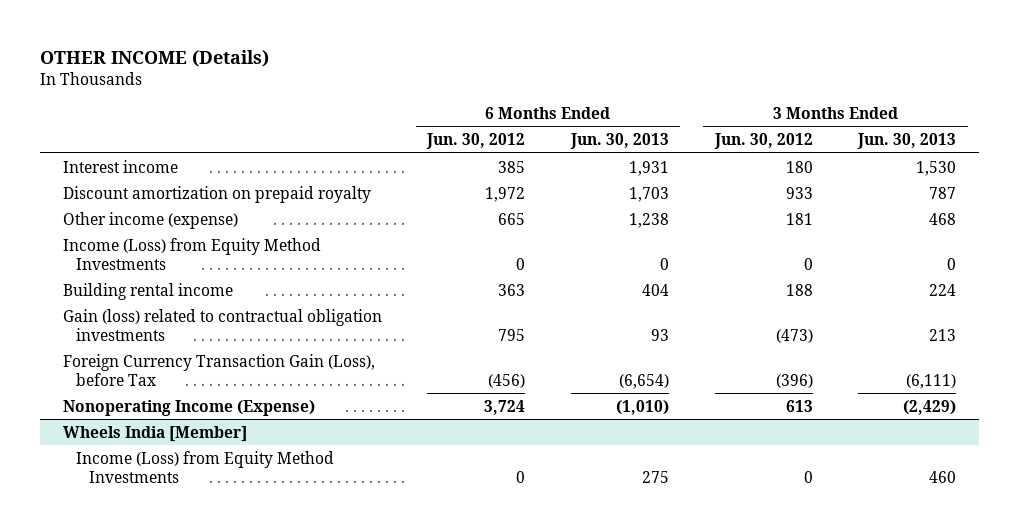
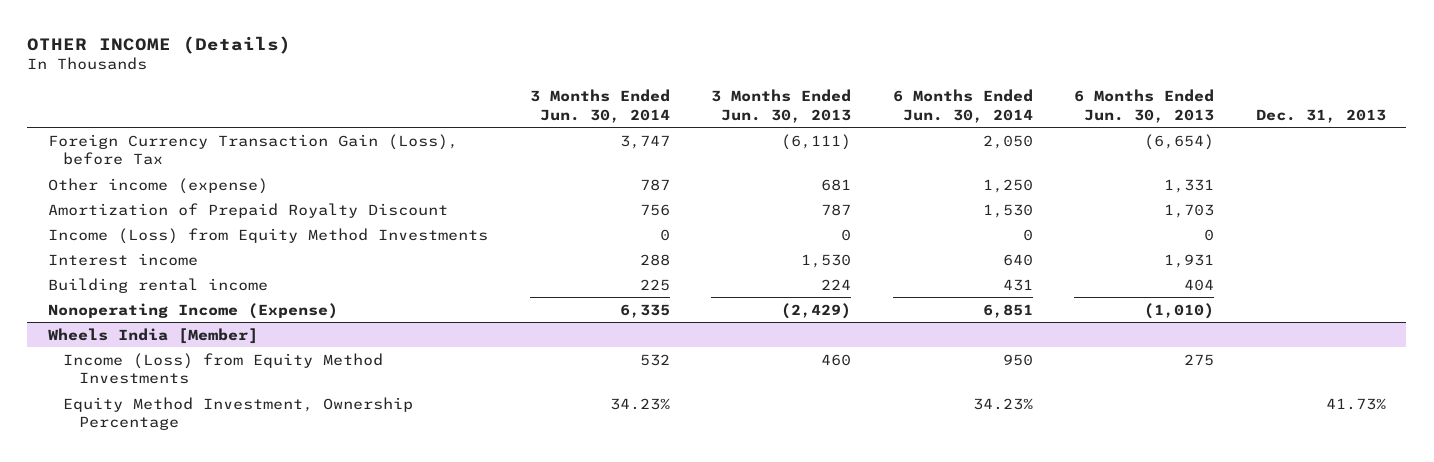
- | 6 Months Ended Jun. 30, 2012 | 6 Months Ended Jun. 30, 2013 | 3 Months Ended Jun. 30, 2012 | 3 Months Ended Jun. 30, 2013
+ | 3 Months Ended Jun. 30, 2014 | 3 Months Ended Jun. 30, 2013 | 6 Months Ended Jun. 30, 2014 | 6 Months Ended Jun. 30, 2013 | Dec. 31, 2013
- Discount amortization on prepaid royalty | 1,972 | 1,703 | 933 | 787
- Other income (expense) | 665 | 1,238 | 181 | 468
moved up: Foreign Currency Transaction Gain (Loss), before Tax | 3,747 | (6,111) | 2,050 | (6,654) |
+ Other income (expense) | 787 | 681 | 1,250 | 1,331 |
+ Amortization of Prepaid Royalty Discount | 756 | 787 | 1,530 | 1,703 |
moved down: Interest income | 288 | 1,530 | 640 | 1,931 |
- Gain (loss) related to contractual obligation investments | 795 | 93 | (473) | 213
@ Wheels India [Member]
+ Equity Method Investment, Ownership Percentage | 34.23% | | 34.23% | | 41.73%

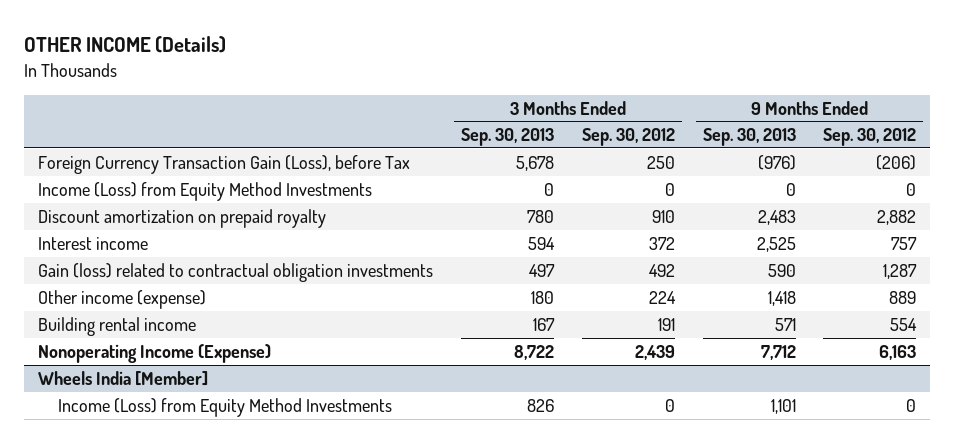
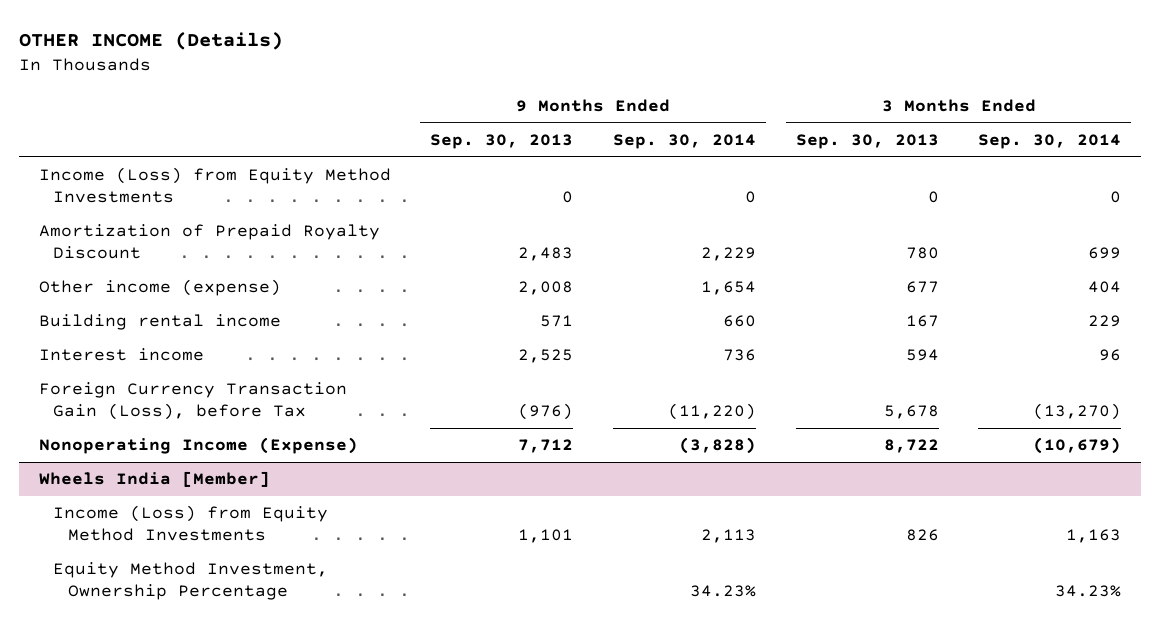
- | 3 Months Ended Sep. 30, 2013 | 3 Months Ended Sep. 30, 2012 | 9 Months Ended Sep. 30, 2013 | 9 Months Ended Sep. 30, 2012
+ | 9 Months Ended Sep. 30, 2013 | 9 Months Ended Sep. 30, 2014 | 3 Months Ended Sep. 30, 2013 | 3 Months Ended Sep. 30, 2014
- Discount amortization on prepaid royalty | 780 | 910 | 2,483 | 2,882
- Gain (loss) related to contractual obligation investments | 497 | 492 | 590 | 1,287
- Other income (expense) | 180 | 224 | 1,418 | 889
+ Amortization of Prepaid Royalty Discount | 2,483 | 2,229 | 780 | 699
+ Other income (expense) | 2,008 | 1,654 | 677 | 404
moved down: Interest income | 2,525 | 736 | 594 | 96
moved down: Foreign Currency Transaction Gain (Loss), before Tax | (976) | (11,220) | 5,678 | (13,270)
@ Wheels India [Member]
+ Equity Method Investment, Ownership Percentage | | 34.23% | | 34.23%

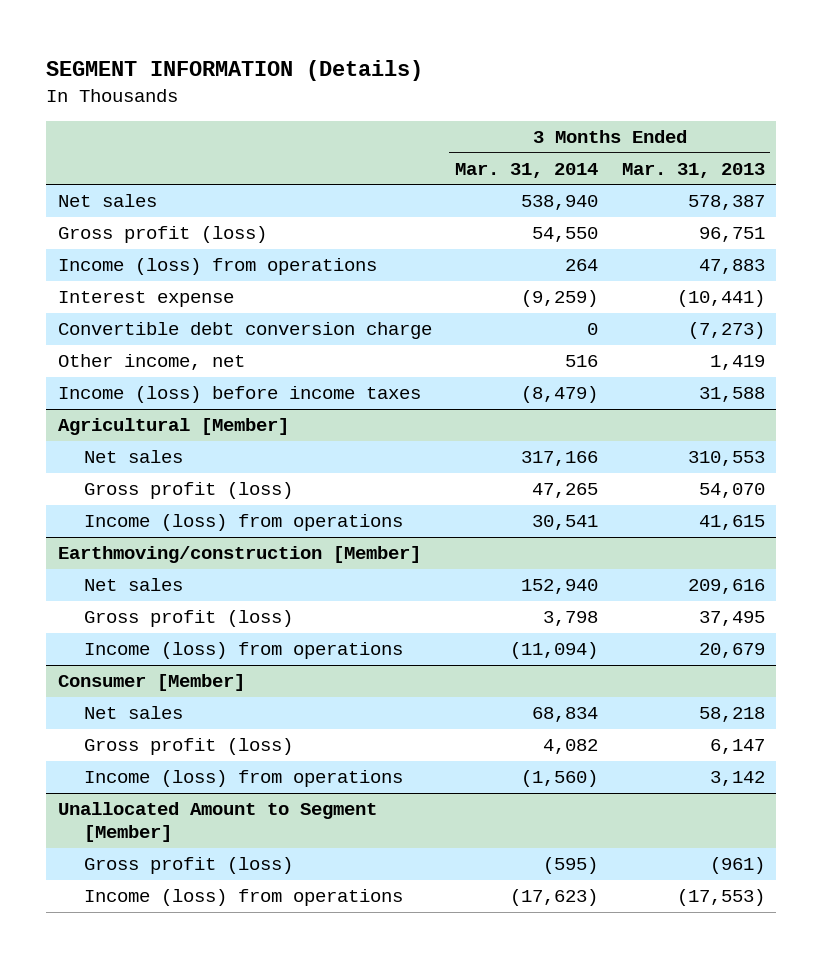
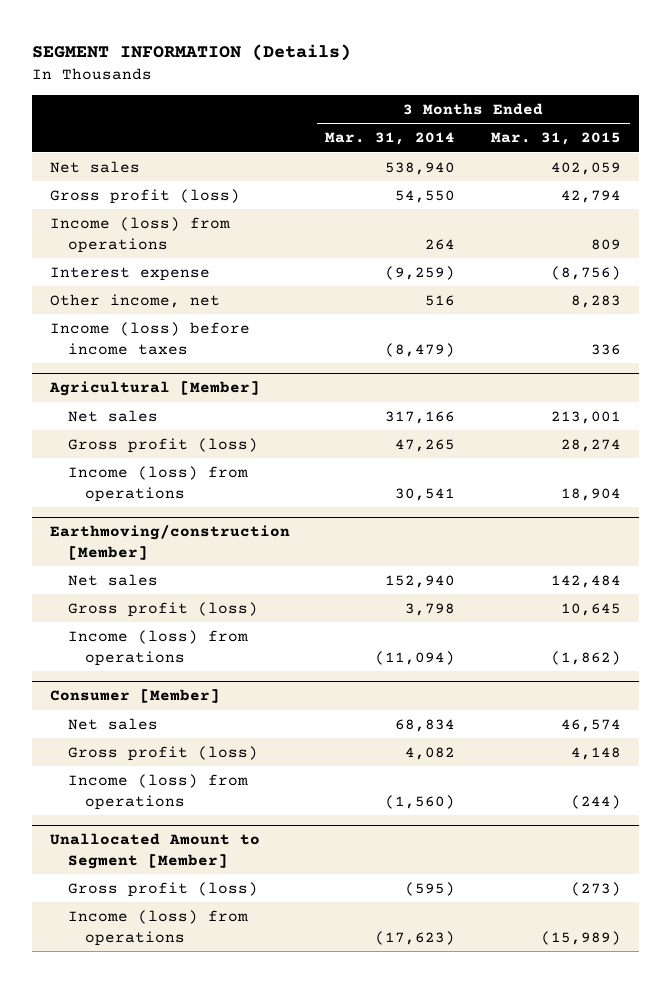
- | 3 Months Ended Mar. 31, 2014 | 3 Months Ended Mar. 31, 2013
+ | 3 Months Ended Mar. 31, 2014 | 3 Months Ended Mar. 31, 2015
- Convertible debt conversion charge | 0 | (7,273)

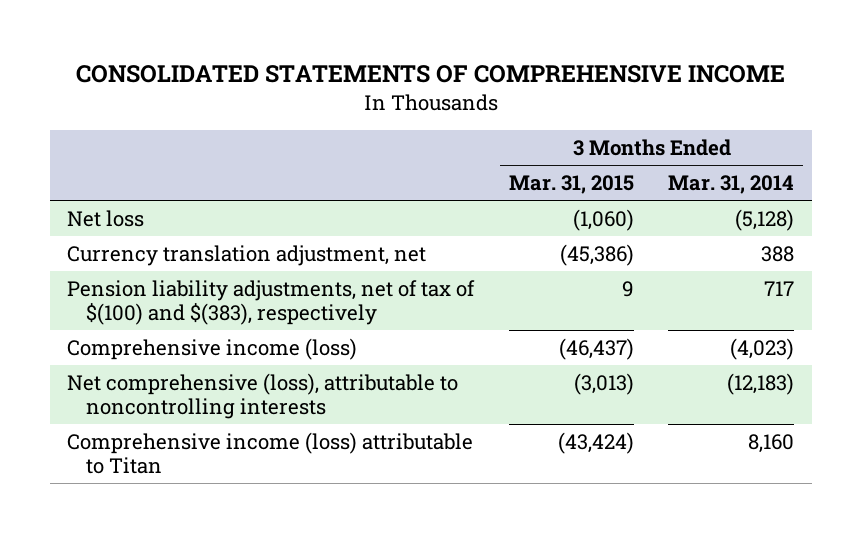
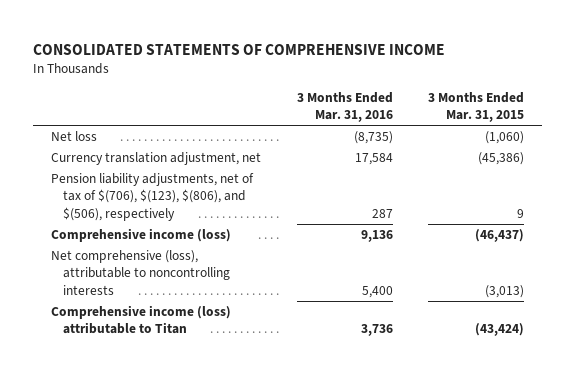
- | 3 Months Ended Mar. 31, 2015 | 3 Months Ended Mar. 31, 2014
+ | 3 Months Ended Mar. 31, 2016 | 3 Months Ended Mar. 31, 2015
- Pension liability adjustments, net of tax of $(100) and $(383), respectively | 9 | 717
+ Pension liability adjustments, net of tax of $(706), $(123), $(806), and $(506), respectively | 287 | 9

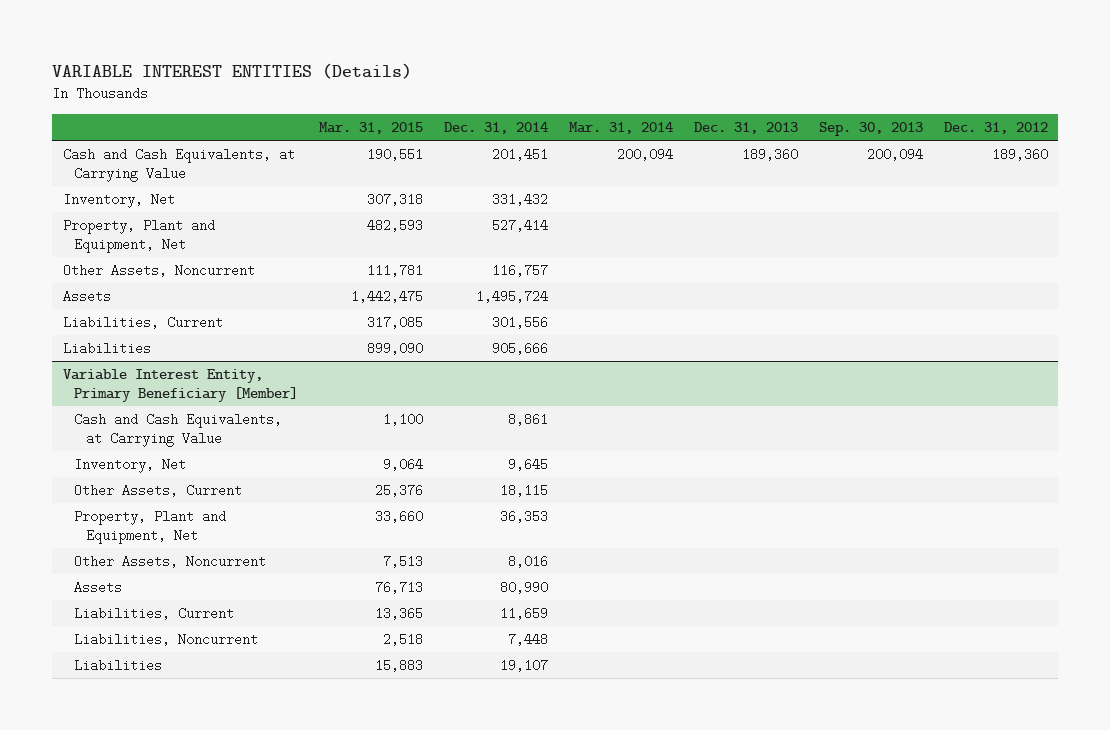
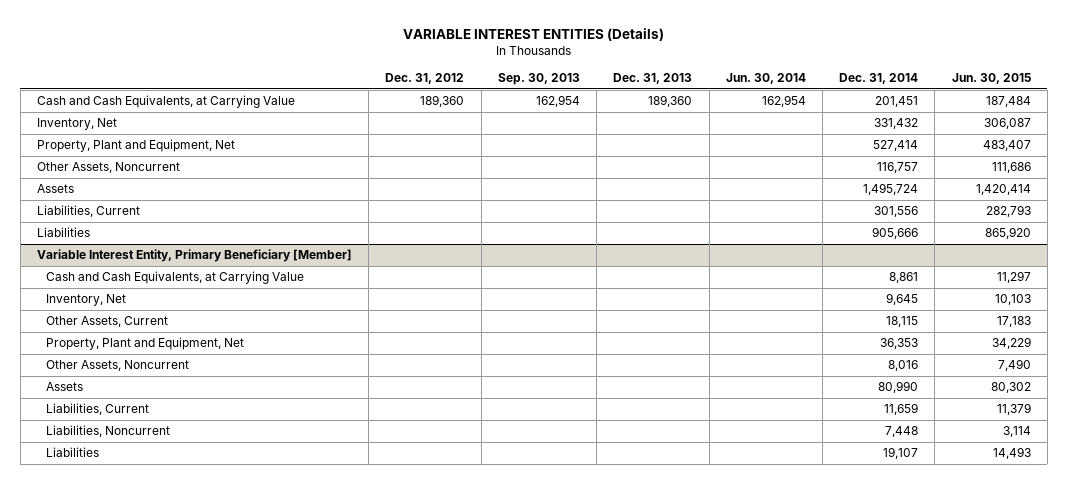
- | Mar. 31, 2015 | Dec. 31, 2014 | Mar. 31, 2014 | Dec. 31, 2013 | Sep. 30, 2013 | Dec. 31, 2012
+ | Dec. 31, 2012 | Sep. 30, 2013 | Dec. 31, 2013 | Jun. 30, 2014 | Dec. 31, 2014 | Jun. 30, 2015
- Cash and Cash Equivalents, at Carrying Value | 190,551 | 201,451 | 200,094 | 189,360 | 200,094 | 189,360
+ Cash and Cash Equivalents, at Carrying Value | 189,360 | 162,954 | 189,360 | 162,954 | 201,451 | 187,484

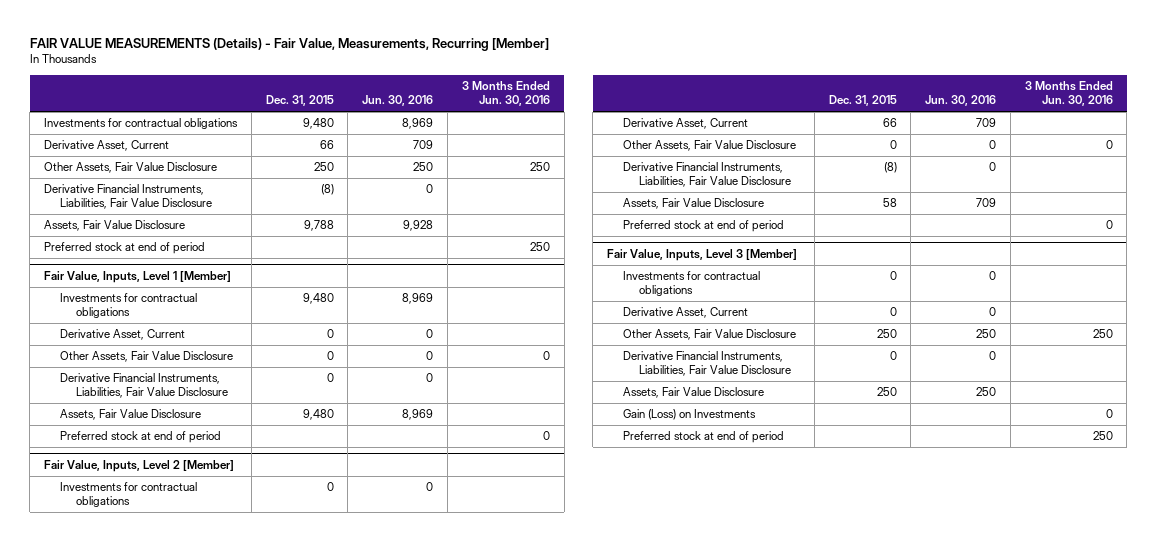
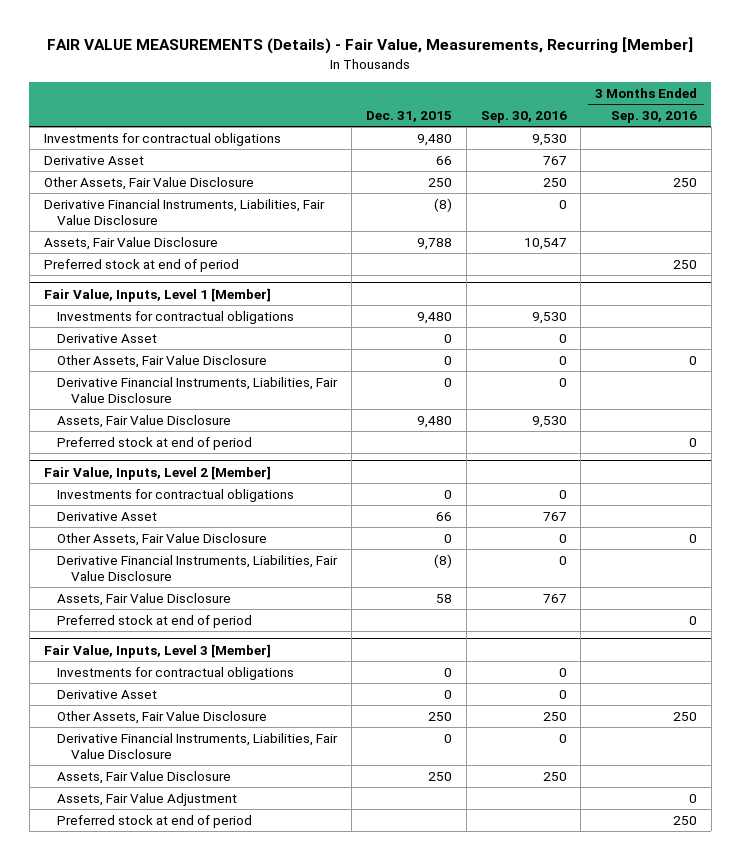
- | Dec. 31, 2015 | Jun. 30, 2016 | 3 Months Ended Jun. 30, 2016
+ | Dec. 31, 2015 | Sep. 30, 2016 | 3 Months Ended Sep. 30, 2016
- Derivative Asset, Current | 66 | 709 |
+ Derivative Asset | 66 | 767 |
@ Fair Value, Inputs, Level 1 [Member]
- Derivative Asset, Current | 0 | 0 |
+ Derivative Asset | 0 | 0 |
@ Fair Value, Inputs, Level 2 [Member]
- Derivative Asset, Current | 66 | 709 |
+ Derivative Asset | 66 | 767 |
@ Fair Value, Inputs, Level 3 [Member]
- Derivative Asset, Current | 0 | 0 |
+ Derivative Asset | 0 | 0 |
- Gain (Loss) on Investments | | | 0
+ Assets, Fair Value Adjustment | | | 0

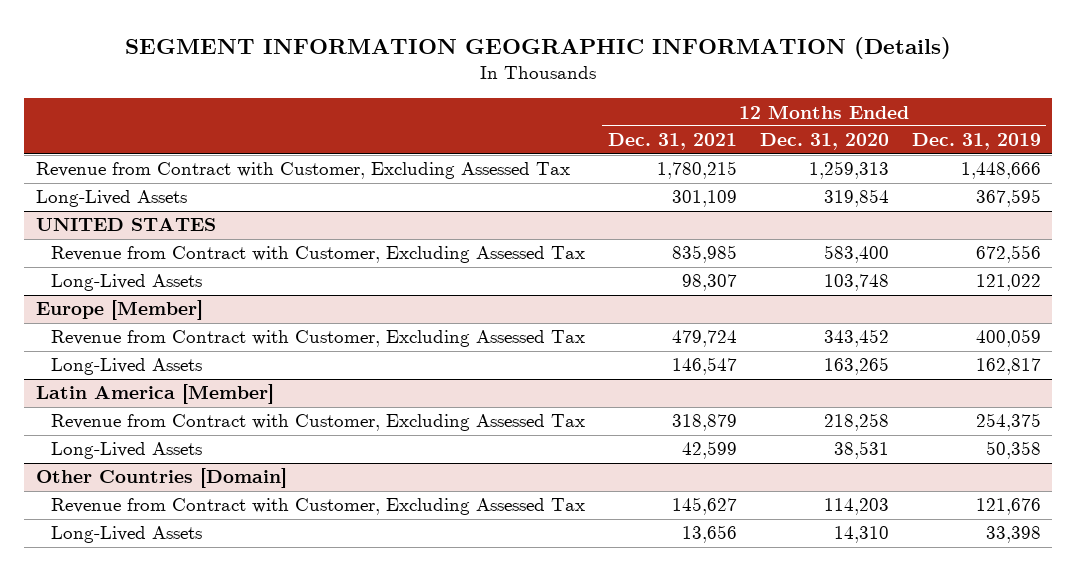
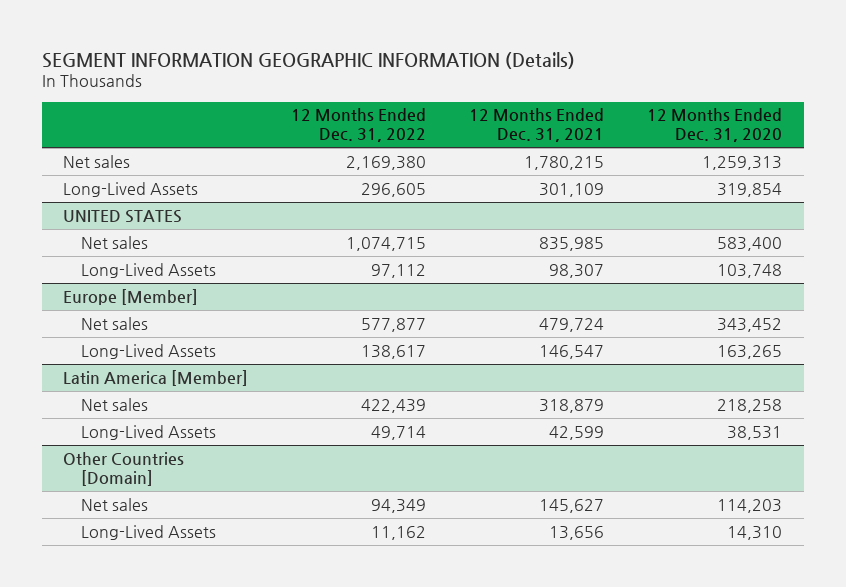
- | 12 Months Ended Dec. 31, 2021 | 12 Months Ended Dec. 31, 2020 | 12 Months Ended Dec. 31, 2019
+ | 12 Months Ended Dec. 31, 2022 | 12 Months Ended Dec. 31, 2021 | 12 Months Ended Dec. 31, 2020
- Revenue from Contract with Customer, Excluding Assessed Tax | 1,780,215 | 1,259,313 | 1,448,666
+ Net sales | 2,169,380 | 1,780,215 | 1,259,313
@ UNITED STATES
- Revenue from Contract with Customer, Excluding Assessed Tax | 835,985 | 583,400 | 672,556
+ Net sales | 1,074,715 | 835,985 | 583,400
@ Europe [Member]
- Revenue from Contract with Customer, Excluding Assessed Tax | 479,724 | 343,452 | 400,059
+ Net sales | 577,877 | 479,724 | 343,452
@ Latin America [Member]
- Revenue from Contract with Customer, Excluding Assessed Tax | 318,879 | 218,258 | 254,375
+ Net sales | 422,439 | 318,879 | 218,258
@ Other Countries [Domain]
- Revenue from Contract with Customer, Excluding Assessed Tax | 145,627 | 114,203 | 121,676
+ Net sales | 94,349 | 145,627 | 114,203

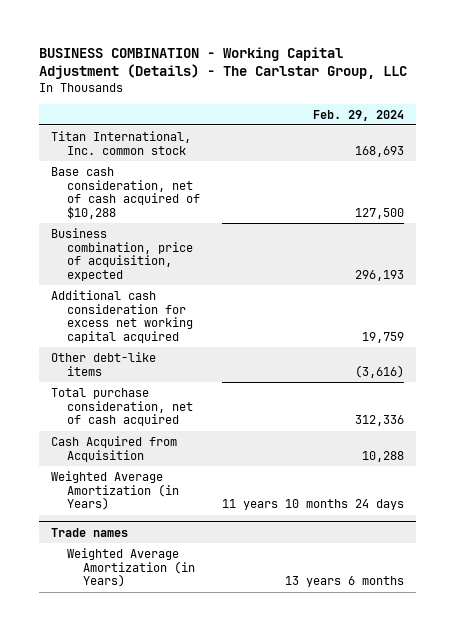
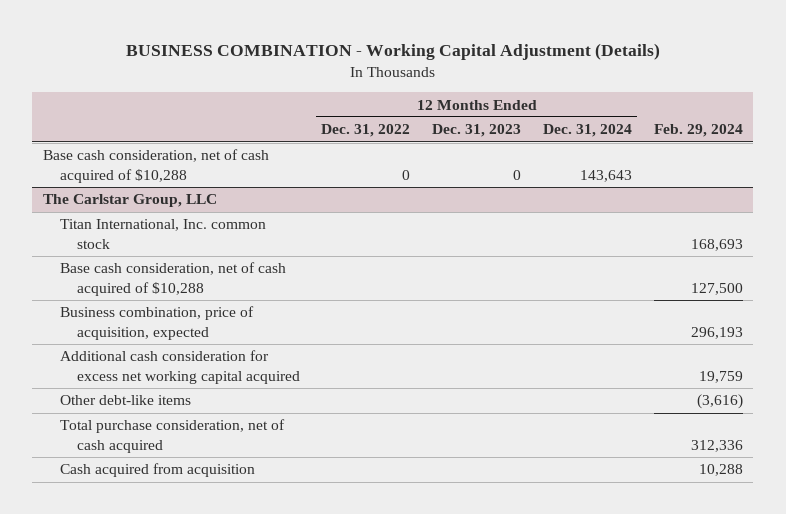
- BUSINESS COMBINATION - Working Capital Adjustment (Details) - The Carlstar Group, LLC
+ BUSINESS COMBINATION - Working Capital Adjustment (Details)
- | Feb. 29, 2024
+ | 12 Months Ended Dec. 31, 2022 | 12 Months Ended Dec. 31, 2023 | 12 Months Ended Dec. 31, 2024 | Feb. 29, 2024
+ Base cash consideration, net of cash acquired of $10,288 | 0 | 0 | 143,643 |
+ The Carlstar Group, LLC
- Cash Acquired from Acquisition | 10,288
- Weighted Average Amortization (in Years) | 11 years 10 months 24 days
- Trade names
- Weighted Average Amortization (in Years) | 13 years 6 months
+ Cash acquired from acquisition | | | | 10,288

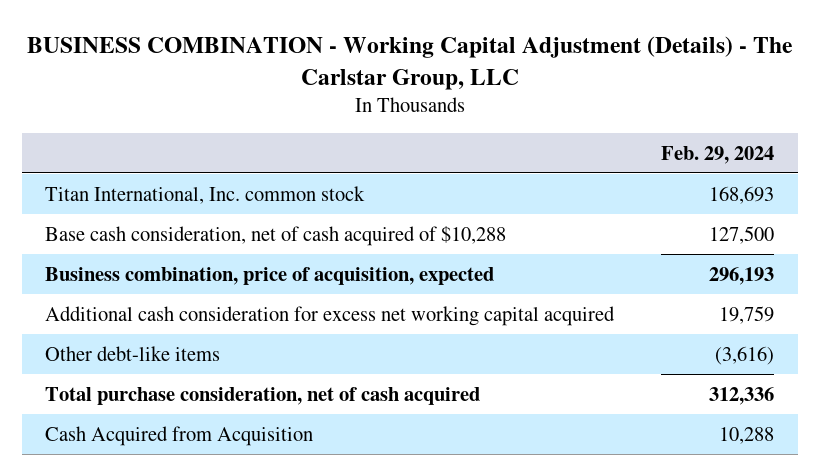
- BUSINESS COMBINATION - Working Capital Adjustment (Details)
+ BUSINESS COMBINATION - Working Capital Adjustment (Details) - The Carlstar Group, LLC
- | 12 Months Ended Dec. 31, 2022 | 12 Months Ended Dec. 31, 2023 | 12 Months Ended Dec. 31, 2024 | Feb. 29, 2024
+ | Feb. 29, 2024
- Base cash consideration, net of cash acquired of $10,288 | 0 | 0 | 143,643 |
- The Carlstar Group, LLC
- Cash acquired from acquisition | | | | 10,288
+ Cash Acquired from Acquisition | 10,288

